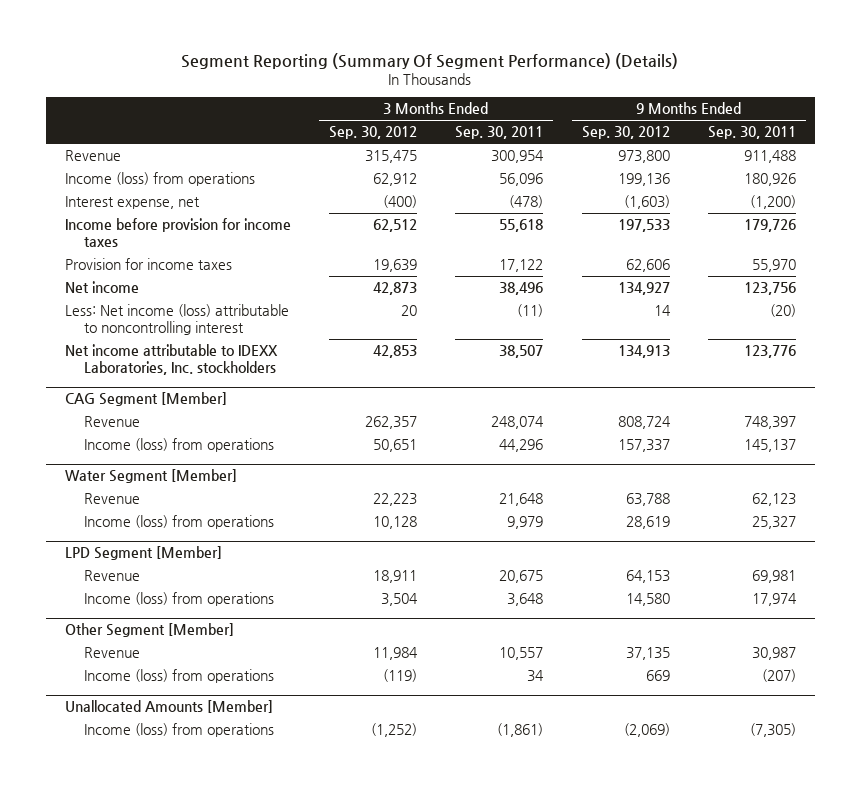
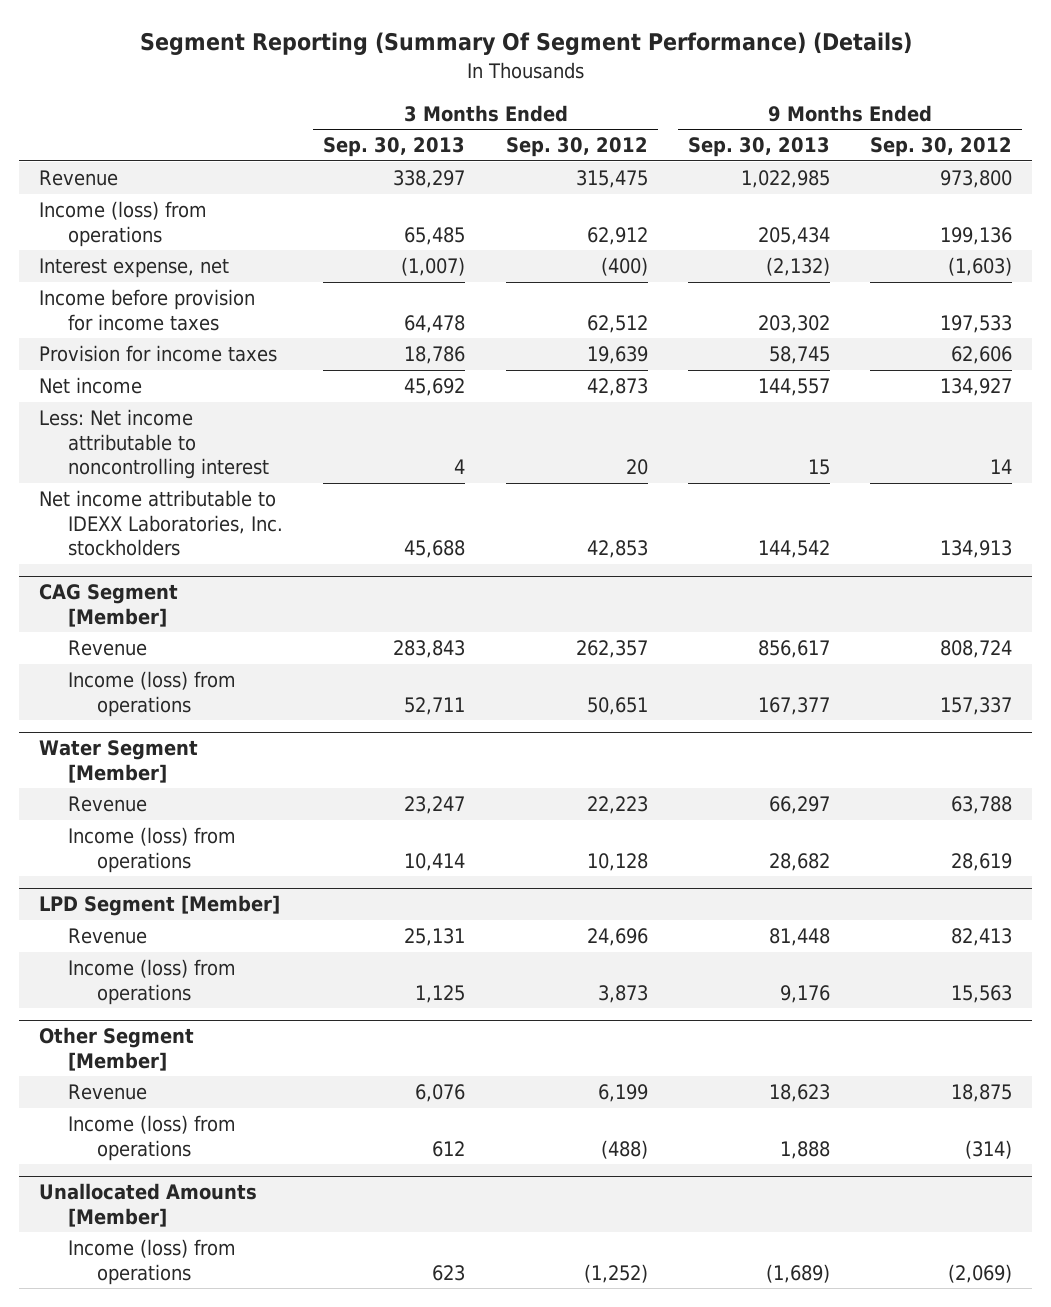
- | 3 Months Ended Sep. 30, 2012 | 3 Months Ended Sep. 30, 2011 | 9 Months Ended Sep. 30, 2012 | 9 Months Ended Sep. 30, 2011
+ | 3 Months Ended Sep. 30, 2013 | 3 Months Ended Sep. 30, 2012 | 9 Months Ended Sep. 30, 2013 | 9 Months Ended Sep. 30, 2012
- Less: Net income (loss) attributable to noncontrolling interest | 20 | (11) | 14 | (20)
+ Less: Net income attributable to noncontrolling interest | 4 | 20 | 15 | 14
@ LPD Segment [Member]
- Revenue | 18,911 | 20,675 | 64,153 | 69,981
- Income (loss) from operations | 3,504 | 3,648 | 14,580 | 17,974
+ Revenue | 25,131 | 24,696 | 81,448 | 82,413
+ Income (loss) from operations | 1,125 | 3,873 | 9,176 | 15,563
@ Other Segment [Member]
- Revenue | 11,984 | 10,557 | 37,135 | 30,987
- Income (loss) from operations | (119) | 34 | 669 | (207)
+ Revenue | 6,076 | 6,199 | 18,623 | 18,875
+ Income (loss) from operations | 612 | (488) | 1,888 | (314)

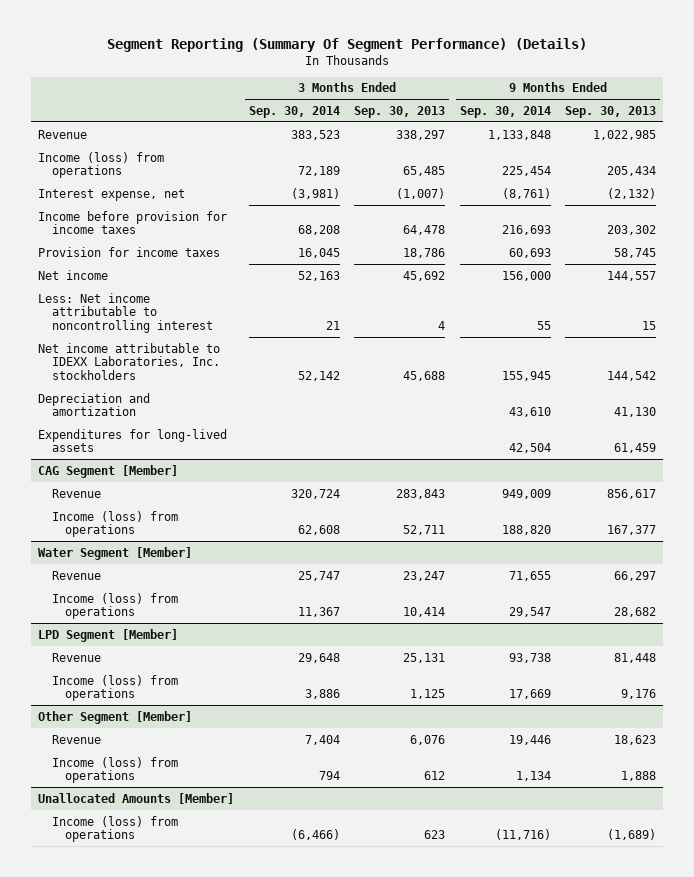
- | 3 Months Ended Sep. 30, 2013 | 3 Months Ended Sep. 30, 2012 | 9 Months Ended Sep. 30, 2013 | 9 Months Ended Sep. 30, 2012
+ | 3 Months Ended Sep. 30, 2014 | 3 Months Ended Sep. 30, 2013 | 9 Months Ended Sep. 30, 2014 | 9 Months Ended Sep. 30, 2013
+ Depreciation and amortization | | | 43,610 | 41,130
+ Expenditures for long-lived assets | | | 42,504 | 61,459

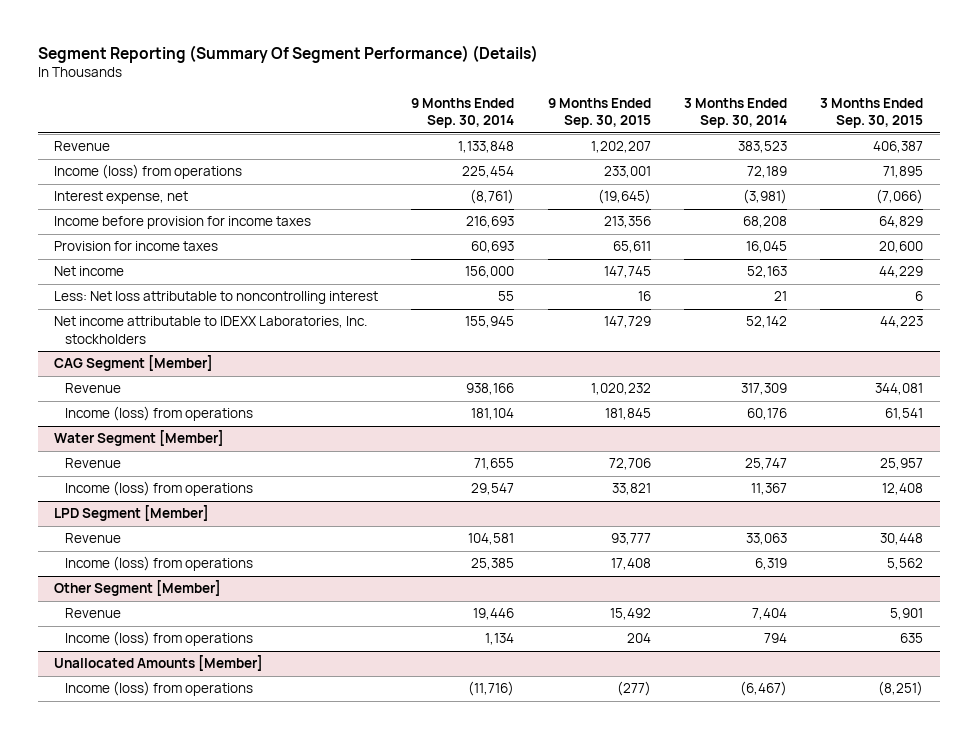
- | 3 Months Ended Sep. 30, 2014 | 3 Months Ended Sep. 30, 2013 | 9 Months Ended Sep. 30, 2014 | 9 Months Ended Sep. 30, 2013
+ | 9 Months Ended Sep. 30, 2014 | 9 Months Ended Sep. 30, 2015 | 3 Months Ended Sep. 30, 2014 | 3 Months Ended Sep. 30, 2015
- Less: Net income attributable to noncontrolling interest | 21 | 4 | 55 | 15
+ Less: Net loss attributable to noncontrolling interest | 55 | 16 | 21 | 6
- Depreciation and amortization | | | 43,610 | 41,130
- Expenditures for long-lived assets | | | 42,504 | 61,459
@ CAG Segment [Member]
- Revenue | 320,724 | 283,843 | 949,009 | 856,617
- Income (loss) from operations | 62,608 | 52,711 | 188,820 | 167,377
+ Revenue | 938,166 | 1,020,232 | 317,309 | 344,081
+ Income (loss) from operations | 181,104 | 181,845 | 60,176 | 61,541
@ LPD Segment [Member]
- Revenue | 29,648 | 25,131 | 93,738 | 81,448
- Income (loss) from operations | 3,886 | 1,125 | 17,669 | 9,176
+ Revenue | 104,581 | 93,777 | 33,063 | 30,448
+ Income (loss) from operations | 25,385 | 17,408 | 6,319 | 5,562
@ Unallocated Amounts [Member]
- Income (loss) from operations | (6,466) | 623 | (11,716) | (1,689)
+ Income (loss) from operations | (11,716) | (277) | (6,467) | (8,251)

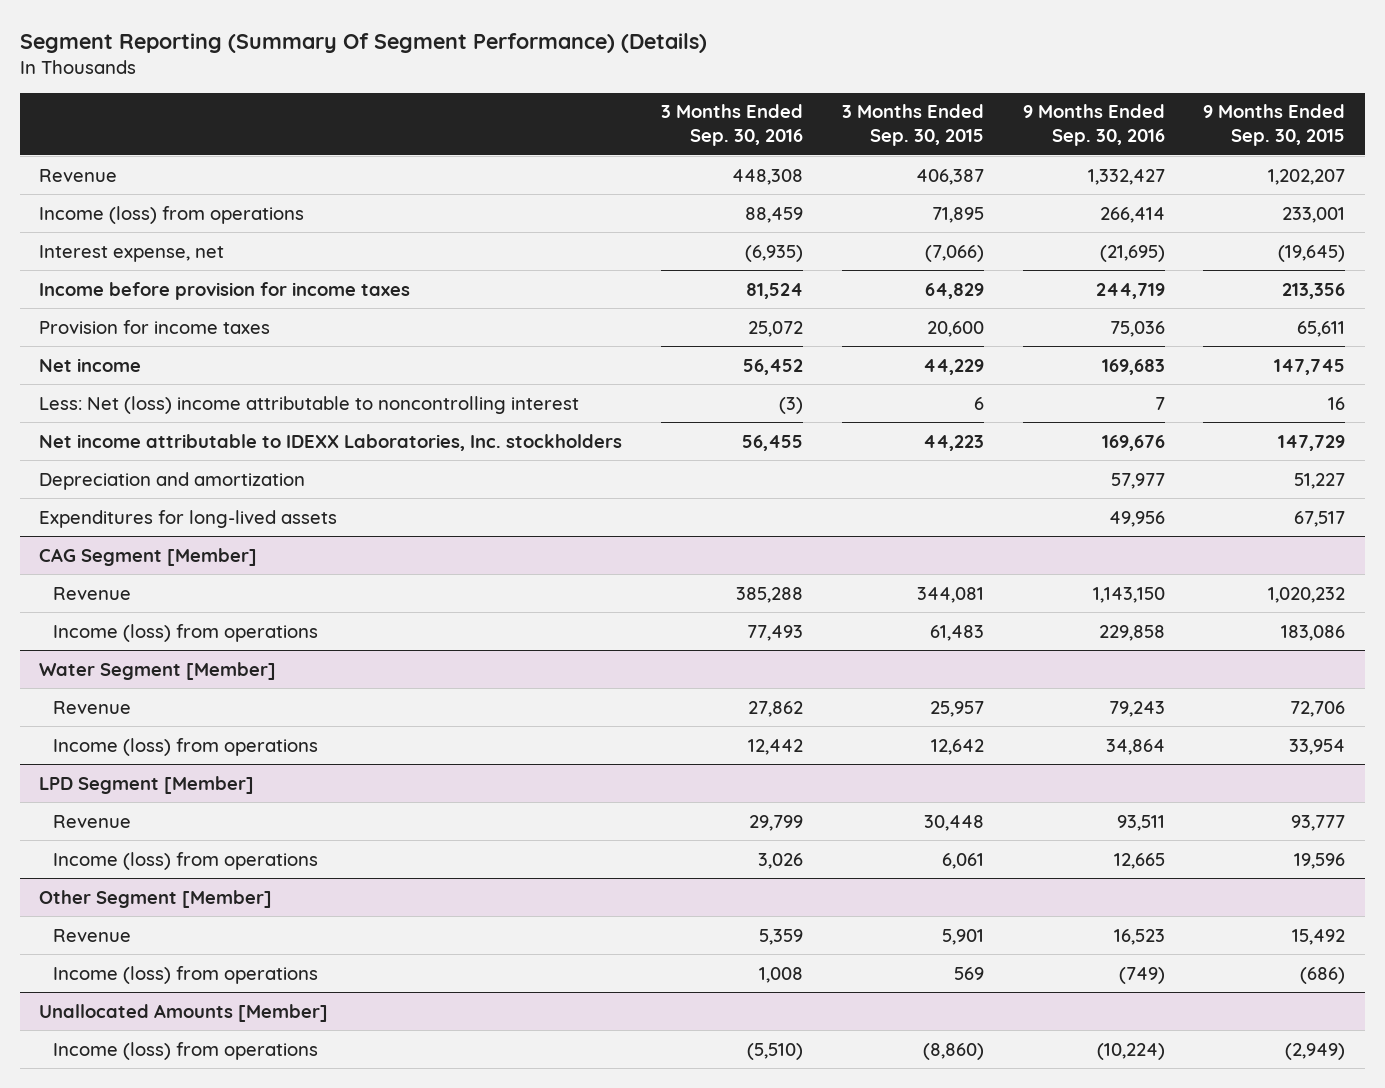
- | 9 Months Ended Sep. 30, 2014 | 9 Months Ended Sep. 30, 2015 | 3 Months Ended Sep. 30, 2014 | 3 Months Ended Sep. 30, 2015
+ | 3 Months Ended Sep. 30, 2016 | 3 Months Ended Sep. 30, 2015 | 9 Months Ended Sep. 30, 2016 | 9 Months Ended Sep. 30, 2015
- Less: Net loss attributable to noncontrolling interest | 55 | 16 | 21 | 6
+ Less: Net (loss) income attributable to noncontrolling interest | (3) | 6 | 7 | 16
+ Depreciation and amortization | | | 57,977 | 51,227
+ Expenditures for long-lived assets | | | 49,956 | 67,517
@ CAG Segment [Member]
- Income (loss) from operations | 181,104 | 181,845 | 60,176 | 61,541
+ Income (loss) from operations | 77,493 | 61,483 | 229,858 | 183,086
@ Water Segment [Member]
- Income (loss) from operations | 29,547 | 33,821 | 11,367 | 12,408
+ Income (loss) from operations | 12,442 | 12,642 | 34,864 | 33,954
@ LPD Segment [Member]
- Income (loss) from operations | 25,385 | 17,408 | 6,319 | 5,562
+ Income (loss) from operations | 3,026 | 6,061 | 12,665 | 19,596
@ Other Segment [Member]
- Income (loss) from operations | 1,134 | 204 | 794 | 635
+ Income (loss) from operations | 1,008 | 569 | (749) | (686)
@ Unallocated Amounts [Member]
- Income (loss) from operations | (11,716) | (277) | (6,467) | (8,251)
+ Income (loss) from operations | (5,510) | (8,860) | (10,224) | (2,949)

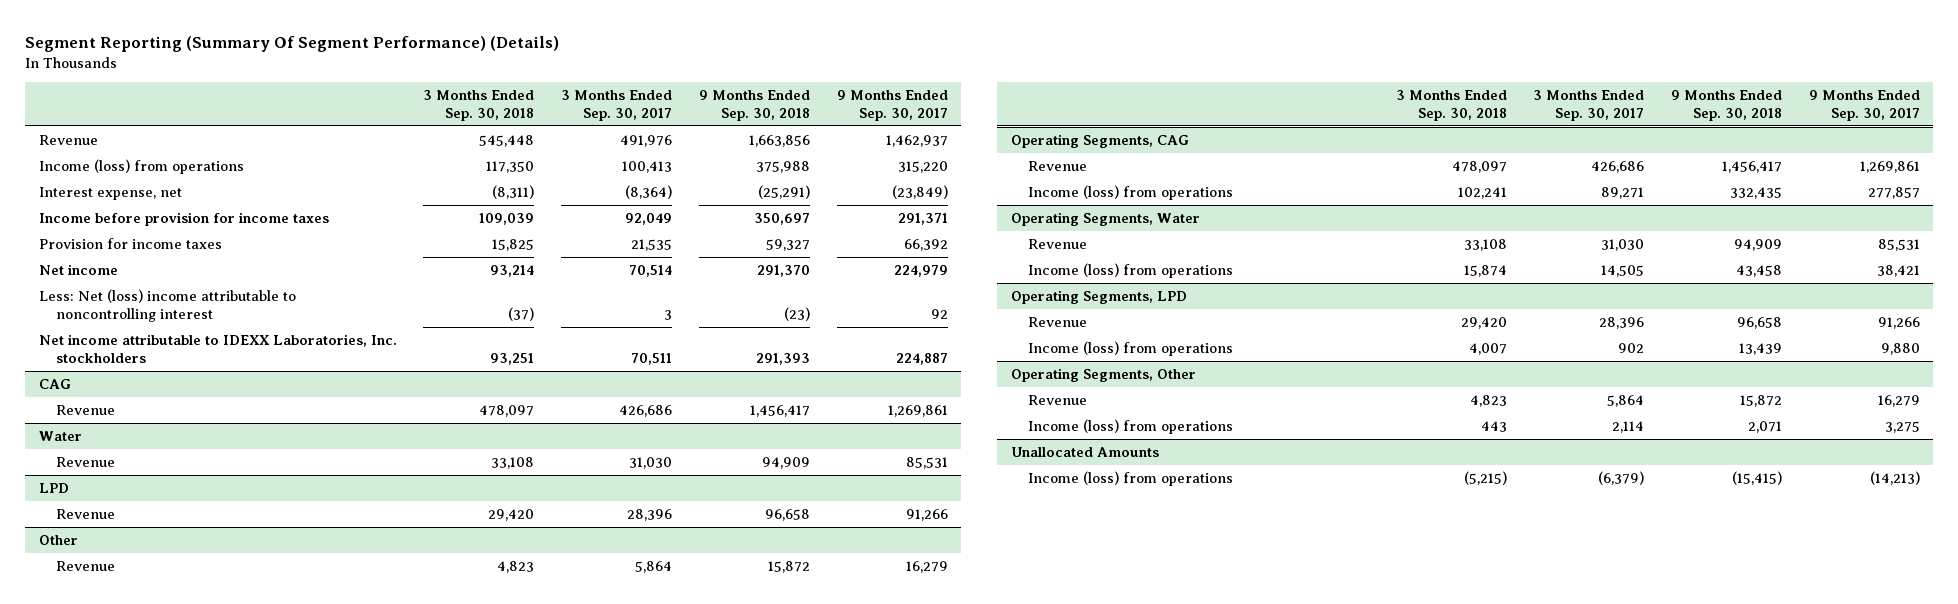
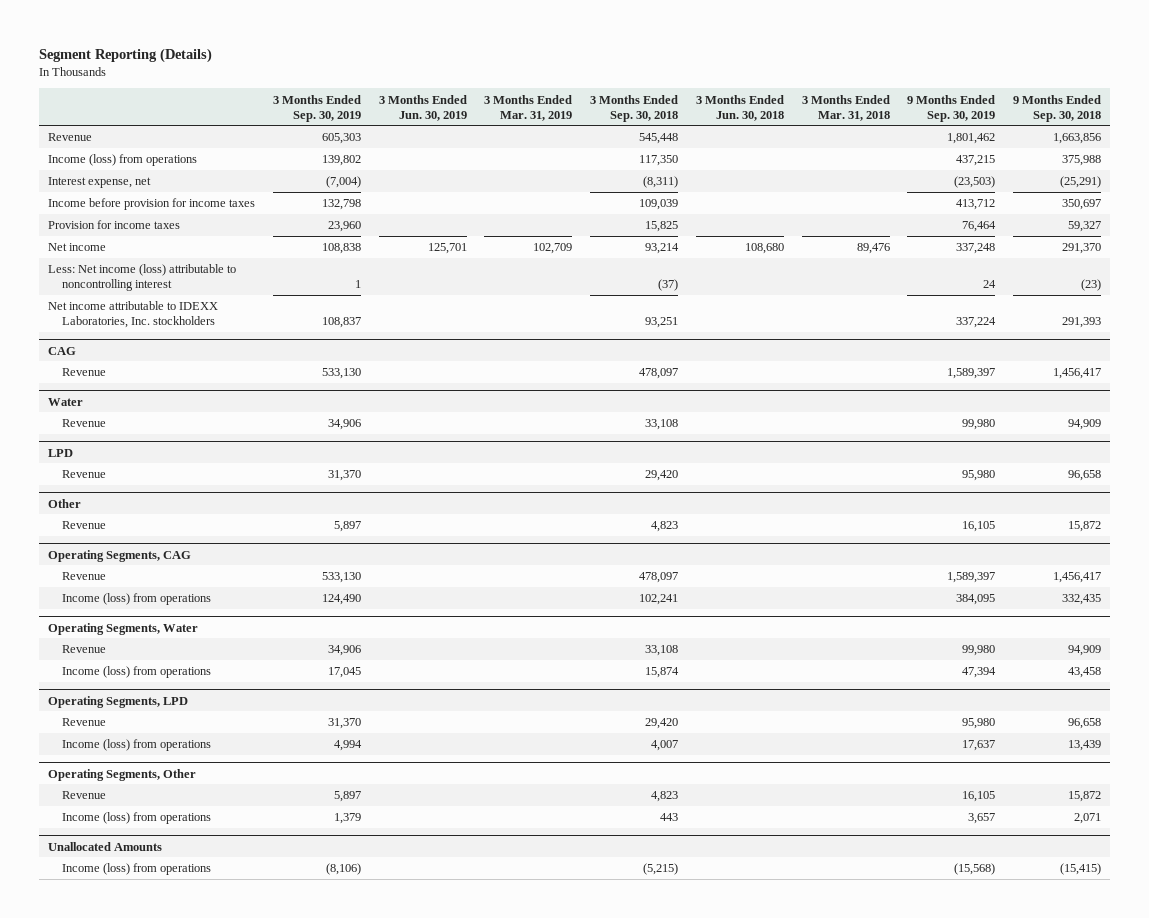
- Segment Reporting (Summary Of Segment Performance) (Details)
+ Segment Reporting (Details)
- | 3 Months Ended Sep. 30, 2018 | 3 Months Ended Sep. 30, 2017 | 9 Months Ended Sep. 30, 2018 | 9 Months Ended Sep. 30, 2017
+ | 3 Months Ended Sep. 30, 2019 | 3 Months Ended Jun. 30, 2019 | 3 Months Ended Mar. 31, 2019 | 3 Months Ended Sep. 30, 2018 | 3 Months Ended Jun. 30, 2018 | 3 Months Ended Mar. 31, 2018 | 9 Months Ended Sep. 30, 2019 | 9 Months Ended Sep. 30, 2018
- Less: Net (loss) income attributable to noncontrolling interest | (37) | 3 | (23) | 92
+ Less: Net income (loss) attributable to noncontrolling interest | 1 | | | (37) | | | 24 | (23)

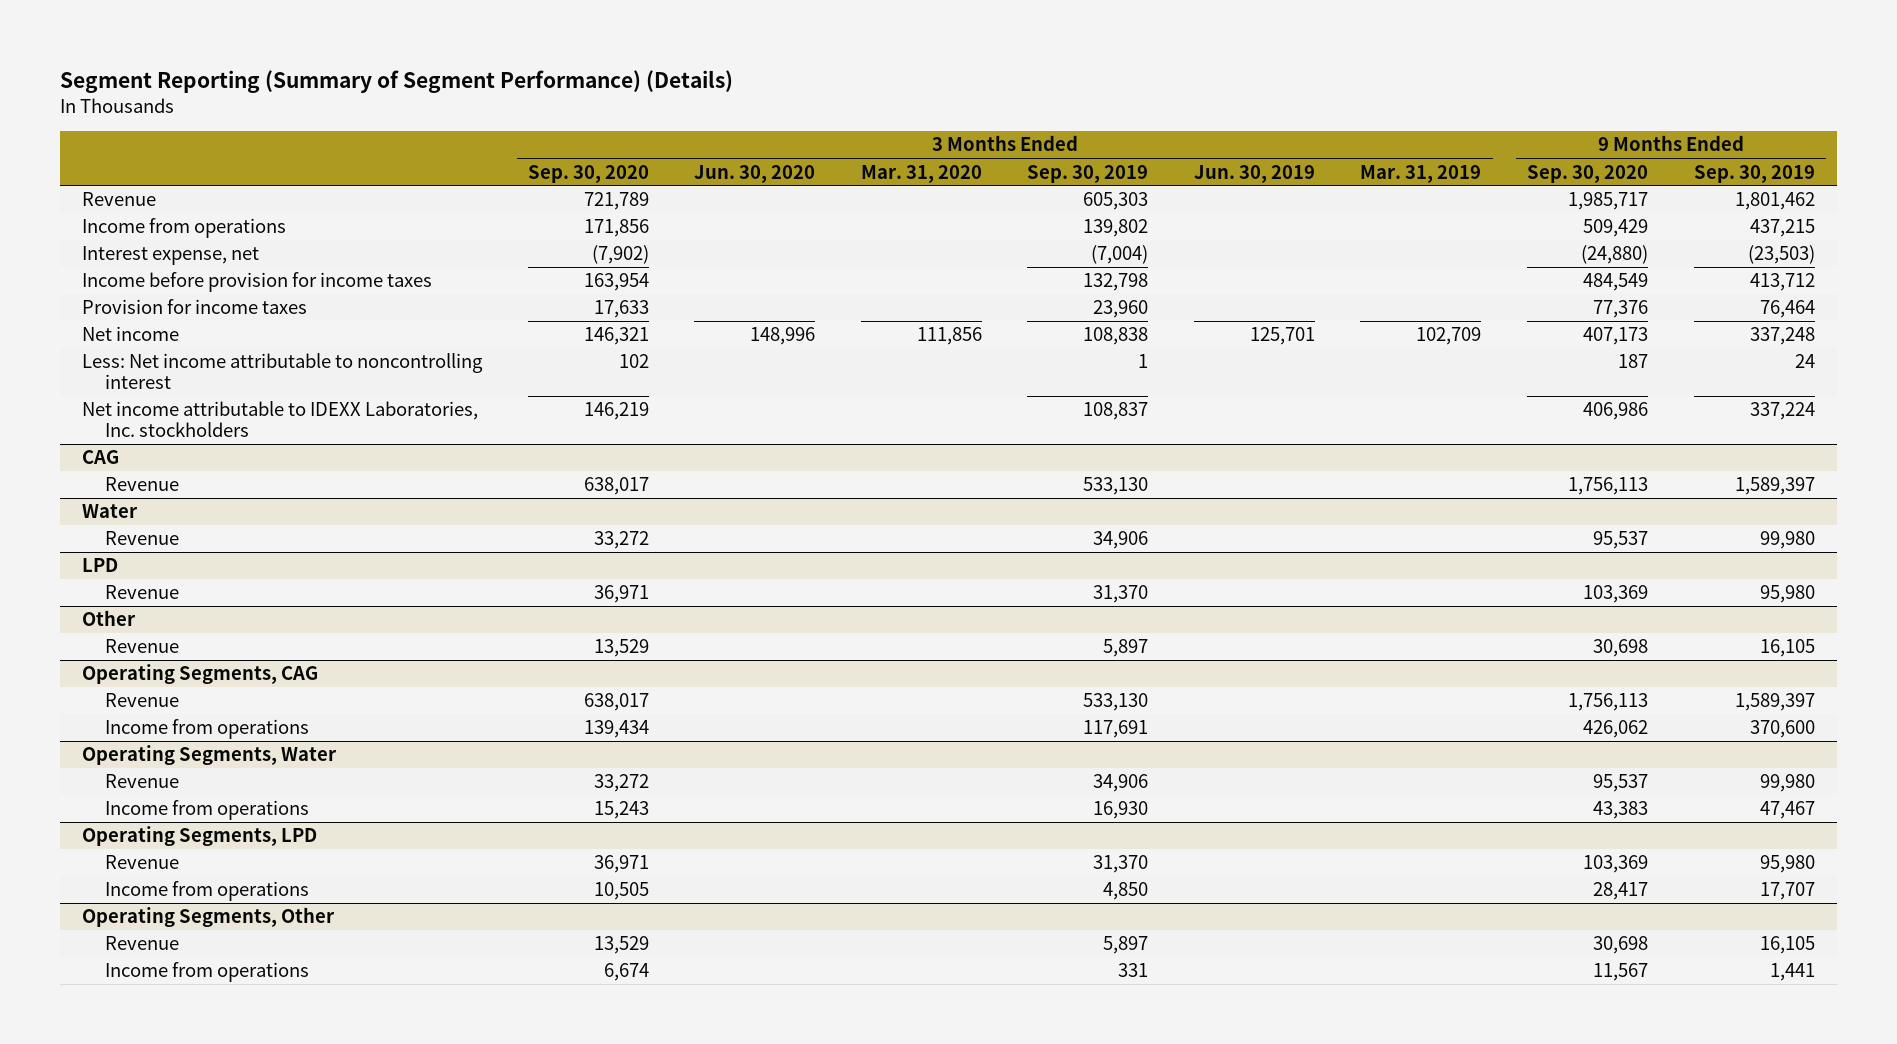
- Segment Reporting (Details)
+ Segment Reporting (Summary of Segment Performance) (Details)
- | 3 Months Ended Sep. 30, 2019 | 3 Months Ended Jun. 30, 2019 | 3 Months Ended Mar. 31, 2019 | 3 Months Ended Sep. 30, 2018 | 3 Months Ended Jun. 30, 2018 | 3 Months Ended Mar. 31, 2018 | 9 Months Ended Sep. 30, 2019 | 9 Months Ended Sep. 30, 2018
+ | 3 Months Ended Sep. 30, 2020 | 3 Months Ended Jun. 30, 2020 | 3 Months Ended Mar. 31, 2020 | 3 Months Ended Sep. 30, 2019 | 3 Months Ended Jun. 30, 2019 | 3 Months Ended Mar. 31, 2019 | 9 Months Ended Sep. 30, 2020 | 9 Months Ended Sep. 30, 2019
- Income (loss) from operations | 139,802 | | | 117,350 | | | 437,215 | 375,988
+ Income from operations | 171,856 | | | 139,802 | | | 509,429 | 437,215
- Less: Net income (loss) attributable to noncontrolling interest | 1 | | | (37) | | | 24 | (23)
+ Less: Net income attributable to noncontrolling interest | 102 | | | 1 | | | 187 | 24
@ Operating Segments, CAG
- Income (loss) from operations | 124,490 | | | 102,241 | | | 384,095 | 332,435
+ Income from operations | 139,434 | | | 117,691 | | | 426,062 | 370,600
@ Operating Segments, Water
- Income (loss) from operations | 17,045 | | | 15,874 | | | 47,394 | 43,458
+ Income from operations | 15,243 | | | 16,930 | | | 43,383 | 47,467
@ Operating Segments, LPD
- Income (loss) from operations | 4,994 | | | 4,007 | | | 17,637 | 13,439
+ Income from operations | 10,505 | | | 4,850 | | | 28,417 | 17,707
@ Operating Segments, Other
- Income (loss) from operations | 1,379 | | | 443 | | | 3,657 | 2,071
- Unallocated Amounts
- Income (loss) from operations | (8,106) | | | (5,215) | | | (15,568) | (15,415)
@ Operating Segments, Other
+ Income from operations | 6,674 | | | 331 | | | 11,567 | 1,441

